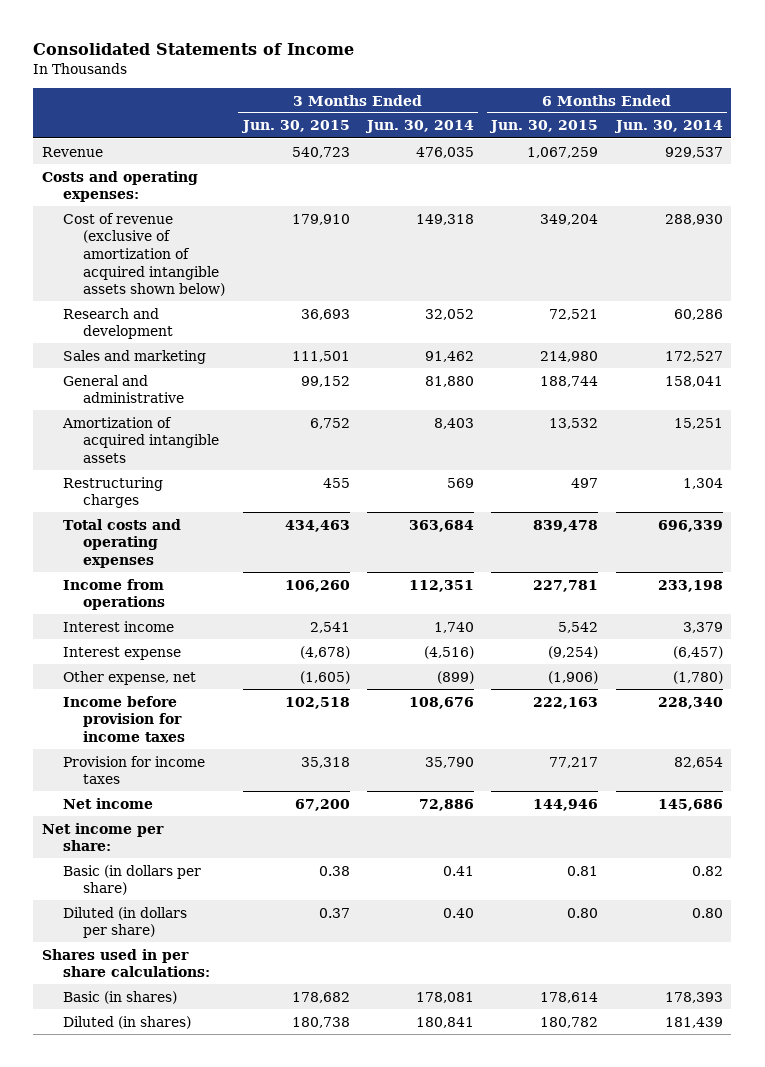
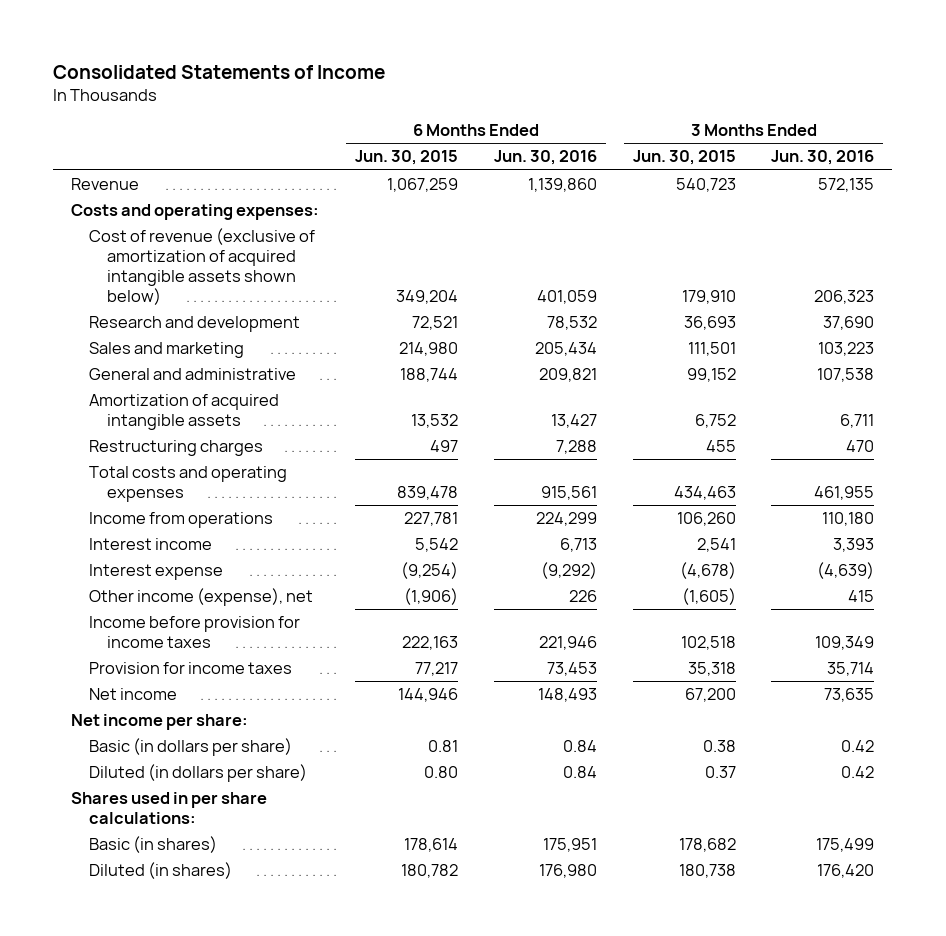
- | 3 Months Ended Jun. 30, 2015 | 3 Months Ended Jun. 30, 2014 | 6 Months Ended Jun. 30, 2015 | 6 Months Ended Jun. 30, 2014
+ | 6 Months Ended Jun. 30, 2015 | 6 Months Ended Jun. 30, 2016 | 3 Months Ended Jun. 30, 2015 | 3 Months Ended Jun. 30, 2016
- Other expense, net | (1,605) | (899) | (1,906) | (1,780)
+ Other income (expense), net | (1,906) | 226 | (1,605) | 415

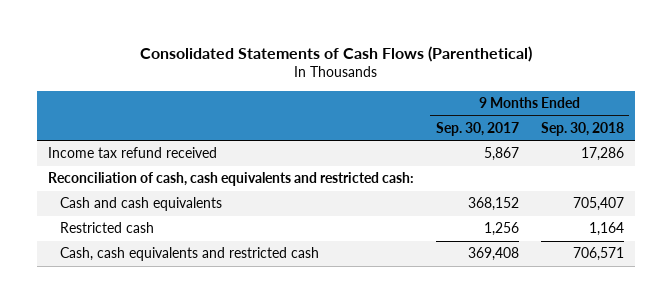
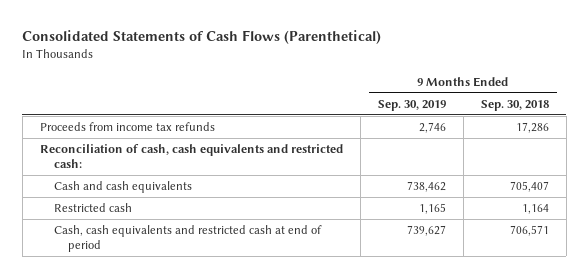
- | 9 Months Ended Sep. 30, 2017 | 9 Months Ended Sep. 30, 2018
+ | 9 Months Ended Sep. 30, 2019 | 9 Months Ended Sep. 30, 2018
- Income tax refund received | 5,867 | 17,286
+ Proceeds from income tax refunds | 2,746 | 17,286
- Cash, cash equivalents and restricted cash | 369,408 | 706,571
+ Cash, cash equivalents and restricted cash at end of period | 739,627 | 706,571

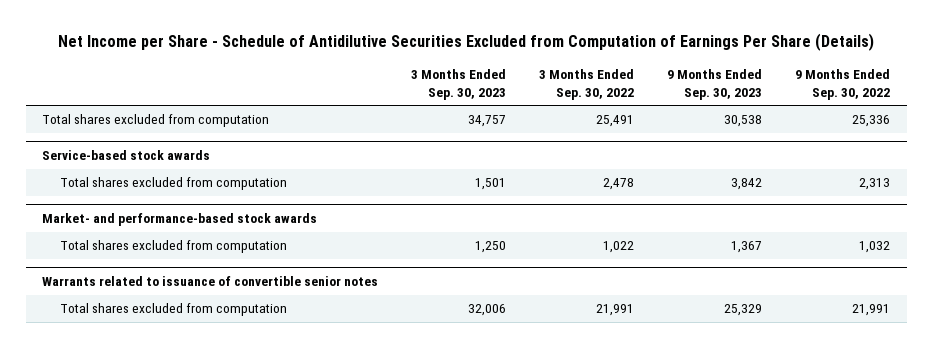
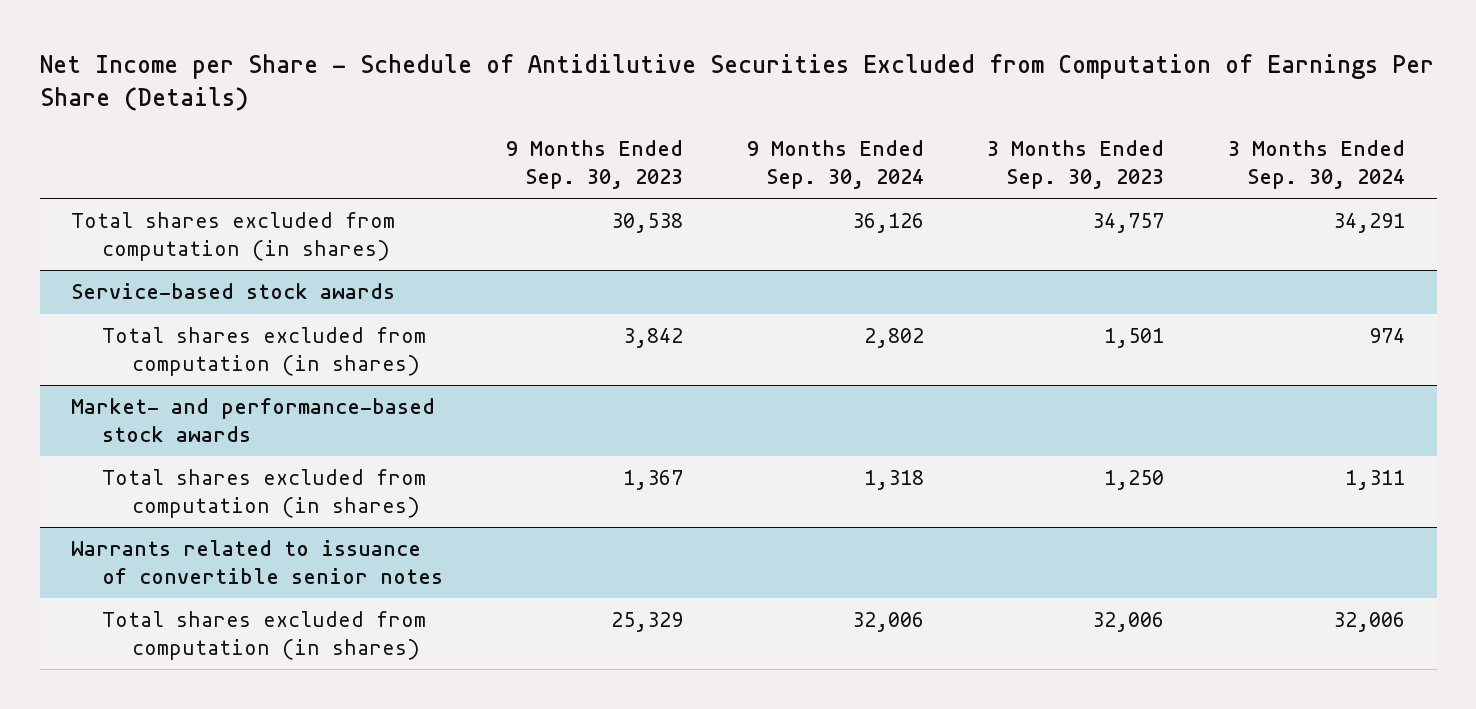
- | 3 Months Ended Sep. 30, 2023 | 3 Months Ended Sep. 30, 2022 | 9 Months Ended Sep. 30, 2023 | 9 Months Ended Sep. 30, 2022
+ | 9 Months Ended Sep. 30, 2023 | 9 Months Ended Sep. 30, 2024 | 3 Months Ended Sep. 30, 2023 | 3 Months Ended Sep. 30, 2024
- Total shares excluded from computation | 34,757 | 25,491 | 30,538 | 25,336
+ Total shares excluded from computation (in shares) | 30,538 | 36,126 | 34,757 | 34,291
@ Service-based stock awards
- Total shares excluded from computation | 1,501 | 2,478 | 3,842 | 2,313
+ Total shares excluded from computation (in shares) | 3,842 | 2,802 | 1,501 | 974
@ Market- and performance-based stock awards
- Total shares excluded from computation | 1,250 | 1,022 | 1,367 | 1,032
+ Total shares excluded from computation (in shares) | 1,367 | 1,318 | 1,250 | 1,311
@ Warrants related to issuance of convertible senior notes
- Total shares excluded from computation | 32,006 | 21,991 | 25,329 | 21,991
+ Total shares excluded from computation (in shares) | 25,329 | 32,006 | 32,006 | 32,006

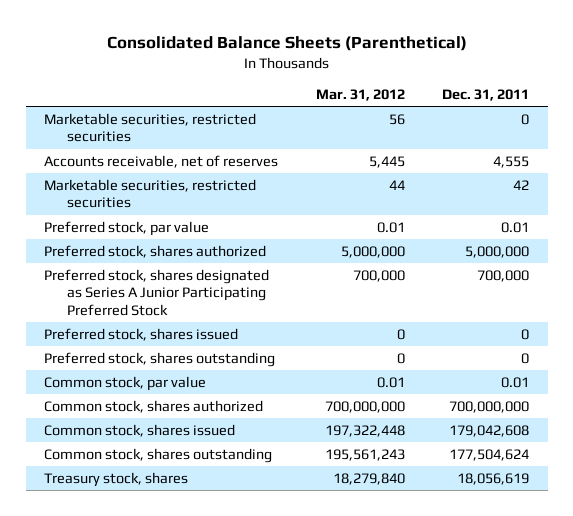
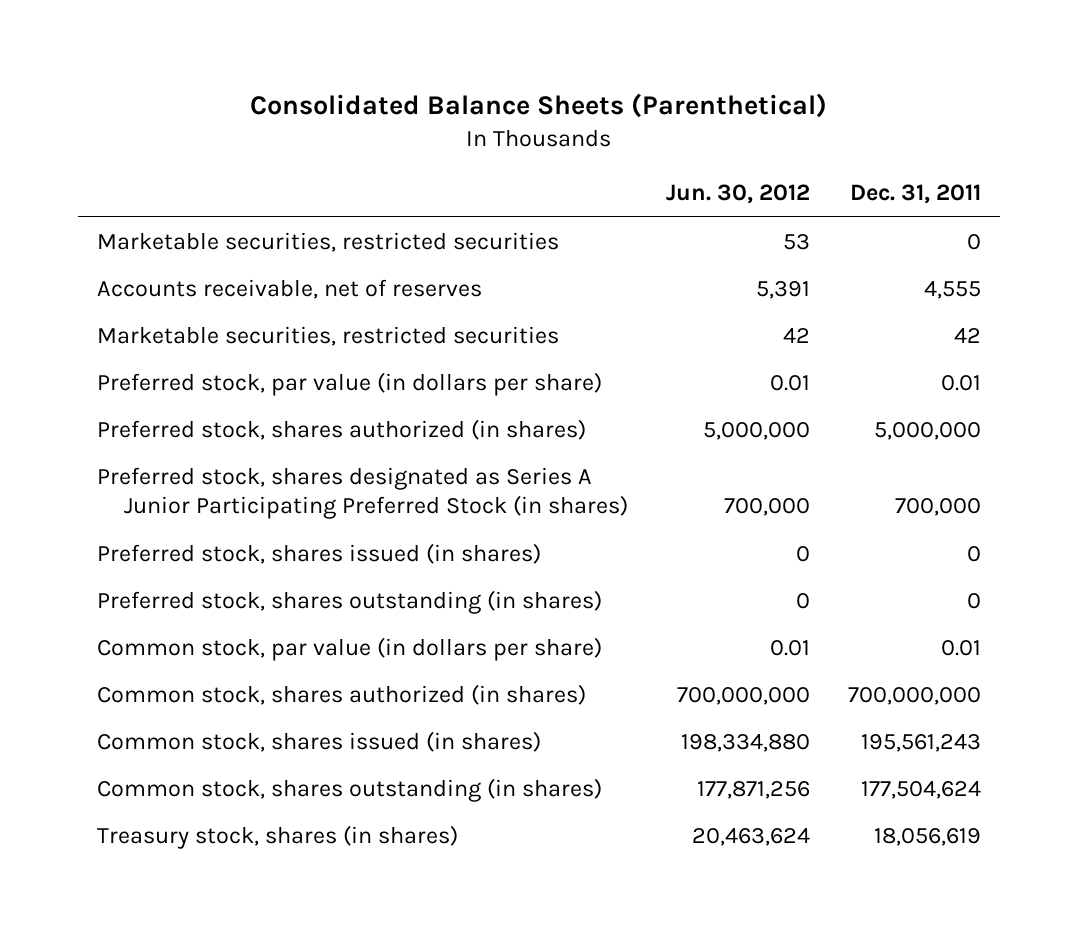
- | Mar. 31, 2012 | Dec. 31, 2011
+ | Jun. 30, 2012 | Dec. 31, 2011
- Preferred stock, par value | 0.01 | 0.01
- Preferred stock, shares authorized | 5,000,000 | 5,000,000
- Preferred stock, shares designated as Series A Junior Participating Preferred Stock | 700,000 | 700,000
- Preferred stock, shares issued | 0 | 0
- Preferred stock, shares outstanding | 0 | 0
- Common stock, par value | 0.01 | 0.01
- Common stock, shares authorized | 700,000,000 | 700,000,000
- Common stock, shares issued | 197,322,448 | 179,042,608
- Common stock, shares outstanding | 195,561,243 | 177,504,624
- Treasury stock, shares | 18,279,840 | 18,056,619
+ Preferred stock, par value (in dollars per share) | 0.01 | 0.01
+ Preferred stock, shares authorized (in shares) | 5,000,000 | 5,000,000
+ Preferred stock, shares designated as Series A Junior Participating Preferred Stock (in shares) | 700,000 | 700,000
+ Preferred stock, shares issued (in shares) | 0 | 0
+ Preferred stock, shares outstanding (in shares) | 0 | 0
+ Common stock, par value (in dollars per share) | 0.01 | 0.01
+ Common stock, shares authorized (in shares) | 700,000,000 | 700,000,000
+ Common stock, shares issued (in shares) | 198,334,880 | 195,561,243
+ Common stock, shares outstanding (in shares) | 177,871,256 | 177,504,624
+ Treasury stock, shares (in shares) | 20,463,624 | 18,056,619

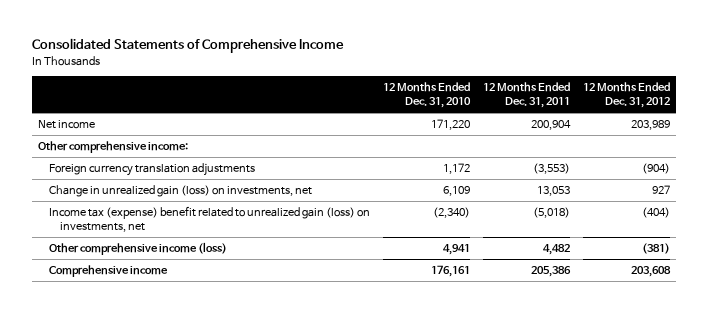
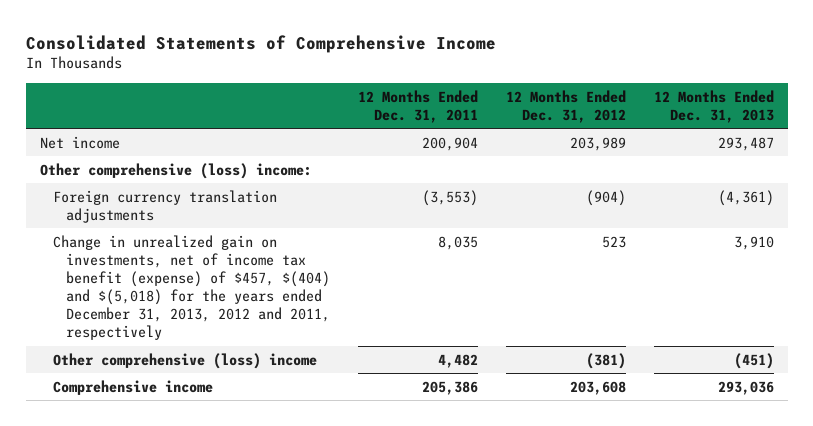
- | 12 Months Ended Dec. 31, 2010 | 12 Months Ended Dec. 31, 2011 | 12 Months Ended Dec. 31, 2012
+ | 12 Months Ended Dec. 31, 2011 | 12 Months Ended Dec. 31, 2012 | 12 Months Ended Dec. 31, 2013
- Other comprehensive income:
+ Other comprehensive (loss) income:
- Change in unrealized gain (loss) on investments, net | 6,109 | 13,053 | 927
- Income tax (expense) benefit related to unrealized gain (loss) on investments, net | (2,340) | (5,018) | (404)
- Other comprehensive income (loss) | 4,941 | 4,482 | (381)
+ Change in unrealized gain on investments, net of income tax benefit (expense) of $457, $(404) and $(5,018) for the years ended December 31, 2013, 2012 and 2011, respectively | 8,035 | 523 | 3,910
+ Other comprehensive (loss) income | 4,482 | (381) | (451)

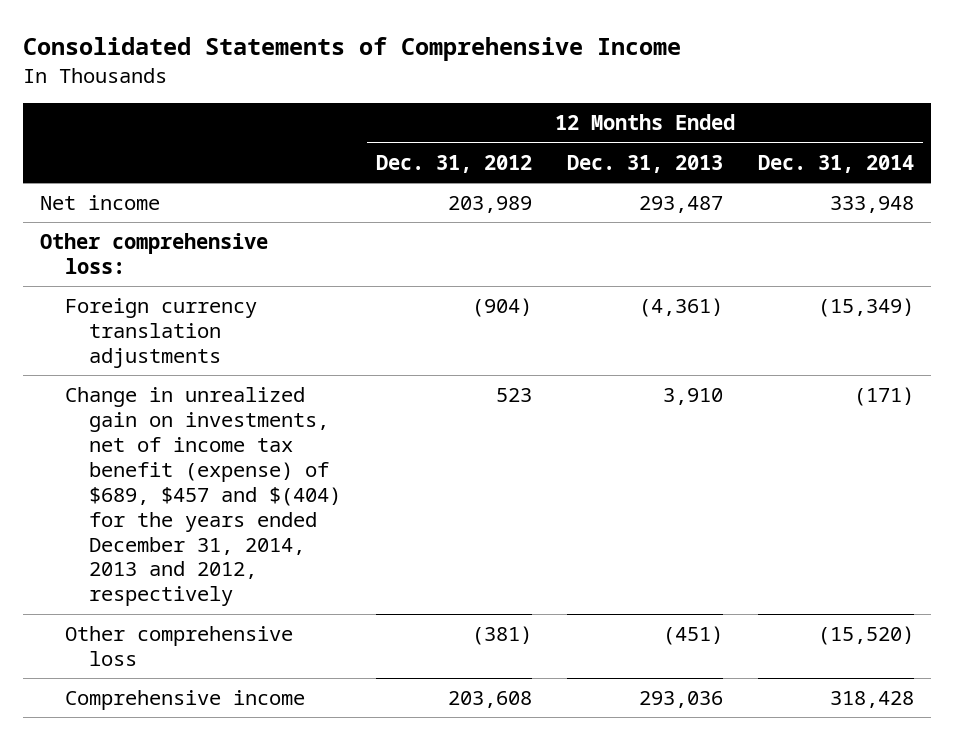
- | 12 Months Ended Dec. 31, 2011 | 12 Months Ended Dec. 31, 2012 | 12 Months Ended Dec. 31, 2013
+ | 12 Months Ended Dec. 31, 2012 | 12 Months Ended Dec. 31, 2013 | 12 Months Ended Dec. 31, 2014
- Other comprehensive (loss) income:
+ Other comprehensive loss:
- Change in unrealized gain on investments, net of income tax benefit (expense) of $457, $(404) and $(5,018) for the years ended December 31, 2013, 2012 and 2011, respectively | 8,035 | 523 | 3,910
- Other comprehensive (loss) income | 4,482 | (381) | (451)
+ Change in unrealized gain on investments, net of income tax benefit (expense) of $689, $457 and $(404) for the years ended December 31, 2014, 2013 and 2012, respectively | 523 | 3,910 | (171)
+ Other comprehensive loss | (381) | (451) | (15,520)

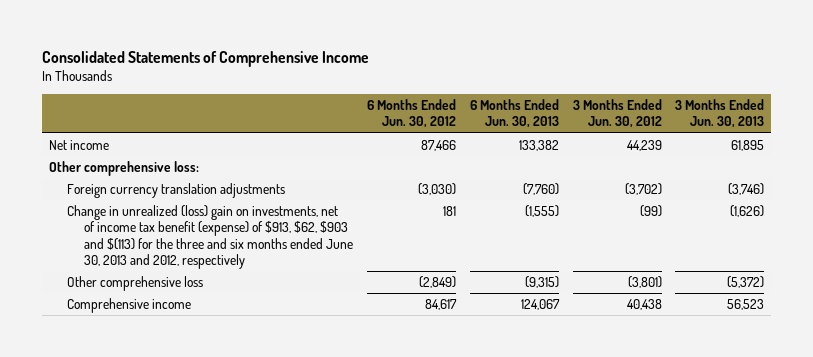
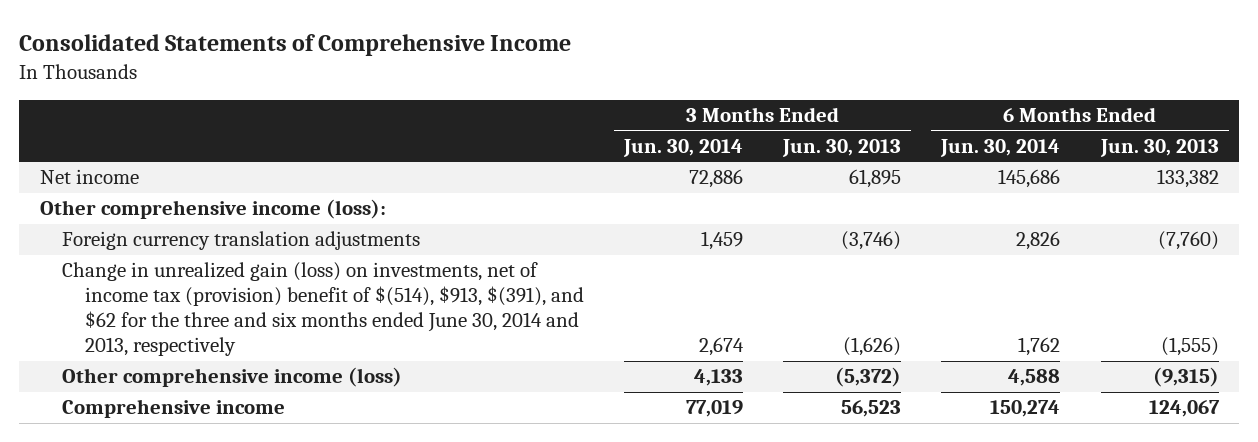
- | 6 Months Ended Jun. 30, 2012 | 6 Months Ended Jun. 30, 2013 | 3 Months Ended Jun. 30, 2012 | 3 Months Ended Jun. 30, 2013
+ | 3 Months Ended Jun. 30, 2014 | 3 Months Ended Jun. 30, 2013 | 6 Months Ended Jun. 30, 2014 | 6 Months Ended Jun. 30, 2013
- Other comprehensive loss:
+ Other comprehensive income (loss):
- Change in unrealized (loss) gain on investments, net of income tax benefit (expense) of $913, $62, $903 and $(113) for the three and six months ended June 30, 2013 and 2012, respectively | 181 | (1,555) | (99) | (1,626)
- Other comprehensive loss | (2,849) | (9,315) | (3,801) | (5,372)
+ Change in unrealized gain (loss) on investments, net of income tax (provision) benefit of $(514), $913, $(391), and $62 for the three and six months ended June 30, 2014 and 2013, respectively | 2,674 | (1,626) | 1,762 | (1,555)
+ Other comprehensive income (loss) | 4,133 | (5,372) | 4,588 | (9,315)

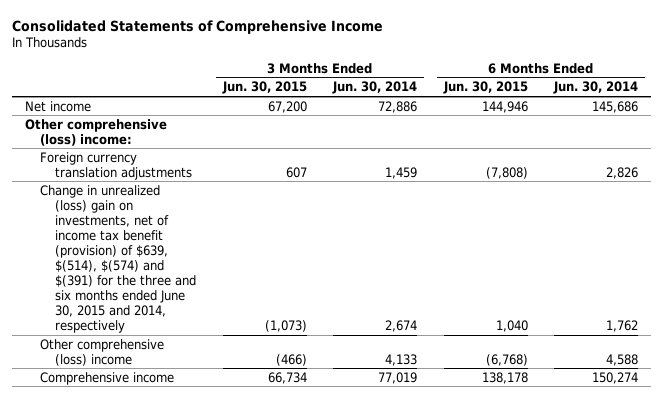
- | 3 Months Ended Jun. 30, 2014 | 3 Months Ended Jun. 30, 2013 | 6 Months Ended Jun. 30, 2014 | 6 Months Ended Jun. 30, 2013
+ | 3 Months Ended Jun. 30, 2015 | 3 Months Ended Jun. 30, 2014 | 6 Months Ended Jun. 30, 2015 | 6 Months Ended Jun. 30, 2014
- Other comprehensive income (loss):
+ Other comprehensive (loss) income:
- Change in unrealized gain (loss) on investments, net of income tax (provision) benefit of $(514), $913, $(391), and $62 for the three and six months ended June 30, 2014 and 2013, respectively | 2,674 | (1,626) | 1,762 | (1,555)
- Other comprehensive income (loss) | 4,133 | (5,372) | 4,588 | (9,315)
+ Change in unrealized (loss) gain on investments, net of income tax benefit (provision) of $639, $(514), $(574) and $(391) for the three and six months ended June 30, 2015 and 2014, respectively | (1,073) | 2,674 | 1,040 | 1,762
+ Other comprehensive (loss) income | (466) | 4,133 | (6,768) | 4,588

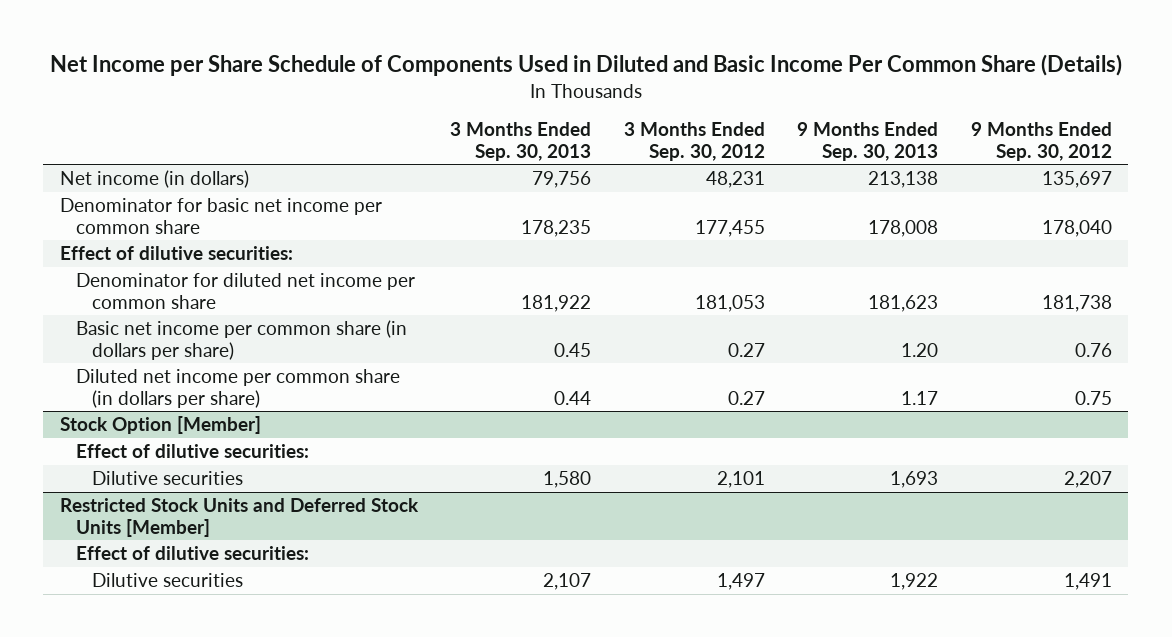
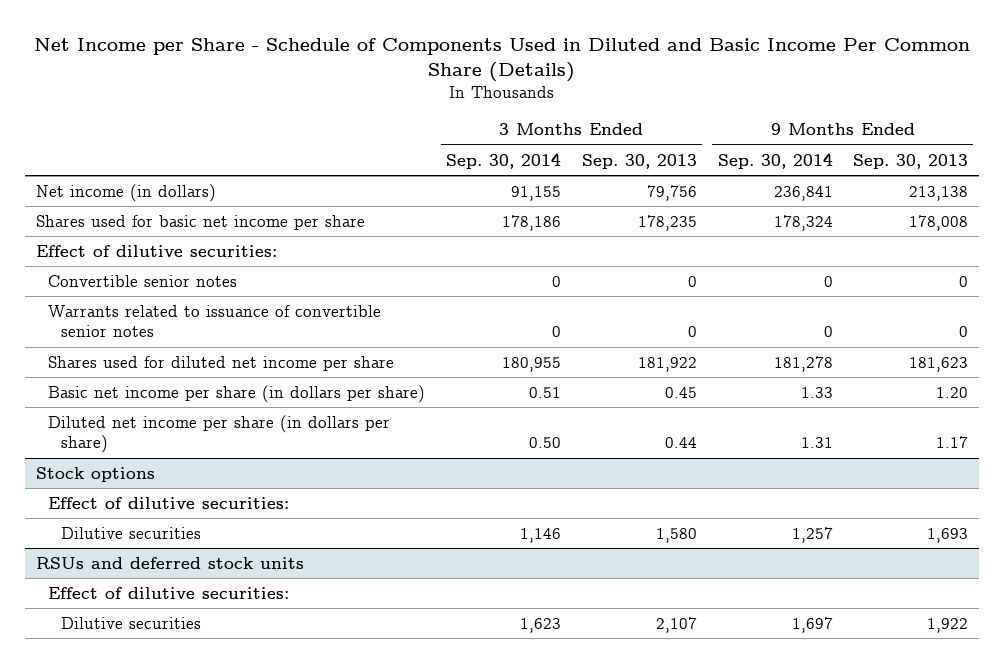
- Net Income per Share Schedule of Components Used in Diluted and Basic Income Per Common Share (Details)
+ Net Income per Share - Schedule of Components Used in Diluted and Basic Income Per Common Share (Details)
- | 3 Months Ended Sep. 30, 2013 | 3 Months Ended Sep. 30, 2012 | 9 Months Ended Sep. 30, 2013 | 9 Months Ended Sep. 30, 2012
+ | 3 Months Ended Sep. 30, 2014 | 3 Months Ended Sep. 30, 2013 | 9 Months Ended Sep. 30, 2014 | 9 Months Ended Sep. 30, 2013
- Denominator for basic net income per common share | 178,235 | 177,455 | 178,008 | 178,040
+ Shares used for basic net income per share | 178,186 | 178,235 | 178,324 | 178,008
- Denominator for diluted net income per common share | 181,922 | 181,053 | 181,623 | 181,738
- Basic net income per common share (in dollars per share) | 0.45 | 0.27 | 1.20 | 0.76
- Diluted net income per common share (in dollars per share) | 0.44 | 0.27 | 1.17 | 0.75
- Stock Option [Member]
+ Convertible senior notes | 0 | 0 | 0 | 0
+ Warrants related to issuance of convertible senior notes | 0 | 0 | 0 | 0
+ Shares used for diluted net income per share | 180,955 | 181,922 | 181,278 | 181,623
+ Basic net income per share (in dollars per share) | 0.51 | 0.45 | 1.33 | 1.20
+ Diluted net income per share (in dollars per share) | 0.50 | 0.44 | 1.31 | 1.17
+ Stock options
- Restricted Stock Units and Deferred Stock Units [Member]
+ RSUs and deferred stock units

